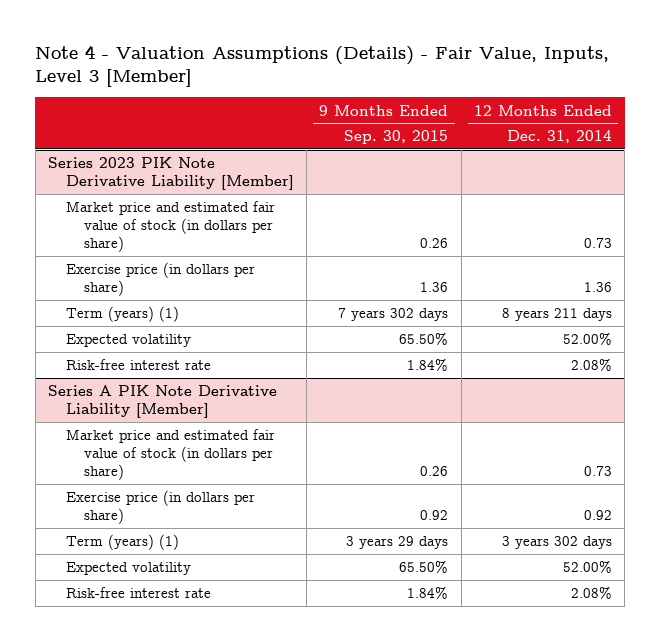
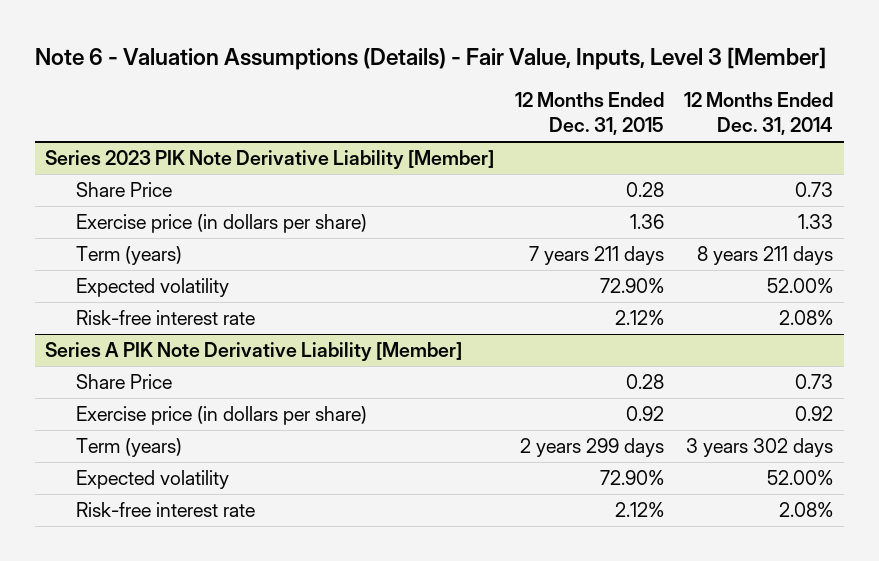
- Note 4 - Valuation Assumptions (Details) - Fair Value, Inputs, Level 3 [Member]
+ Note 6 - Valuation Assumptions (Details) - Fair Value, Inputs, Level 3 [Member]
- | 9 Months Ended Sep. 30, 2015 | 12 Months Ended Dec. 31, 2014
+ | 12 Months Ended Dec. 31, 2015 | 12 Months Ended Dec. 31, 2014
@ Series 2023 PIK Note Derivative Liability [Member]
- Market price and estimated fair value of stock (in dollars per share) | 0.26 | 0.73
- Exercise price (in dollars per share) | 1.36 | 1.36
- Term (years) (1) | 7 years 302 days | 8 years 211 days
+ Share Price | 0.28 | 0.73
+ Exercise price (in dollars per share) | 1.36 | 1.33
+ Term (years) | 7 years 211 days | 8 years 211 days
@ Series A PIK Note Derivative Liability [Member]
- Market price and estimated fair value of stock (in dollars per share) | 0.26 | 0.73
+ Share Price | 0.28 | 0.73
- Term (years) (1) | 3 years 29 days | 3 years 302 days
+ Term (years) | 2 years 299 days | 3 years 302 days

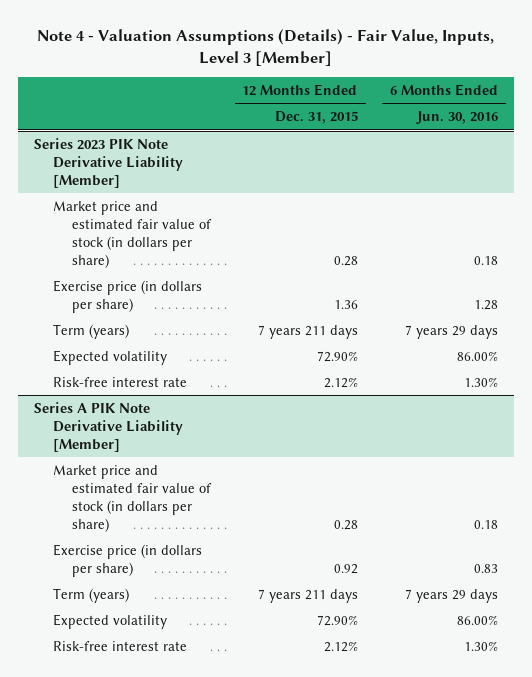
- Note 6 - Valuation Assumptions (Details) - Fair Value, Inputs, Level 3 [Member]
+ Note 4 - Valuation Assumptions (Details) - Fair Value, Inputs, Level 3 [Member]
- | 12 Months Ended Dec. 31, 2015 | 12 Months Ended Dec. 31, 2014
+ | 12 Months Ended Dec. 31, 2015 | 6 Months Ended Jun. 30, 2016
@ Series 2023 PIK Note Derivative Liability [Member]
- Share Price | 0.28 | 0.73
+ Market price and estimated fair value of stock (in dollars per share) | 0.28 | 0.18
@ Series A PIK Note Derivative Liability [Member]
- Share Price | 0.28 | 0.73
+ Market price and estimated fair value of stock (in dollars per share) | 0.28 | 0.18
- Term (years) | 2 years 299 days | 3 years 302 days
+ Term (years) | 7 years 211 days | 7 years 29 days

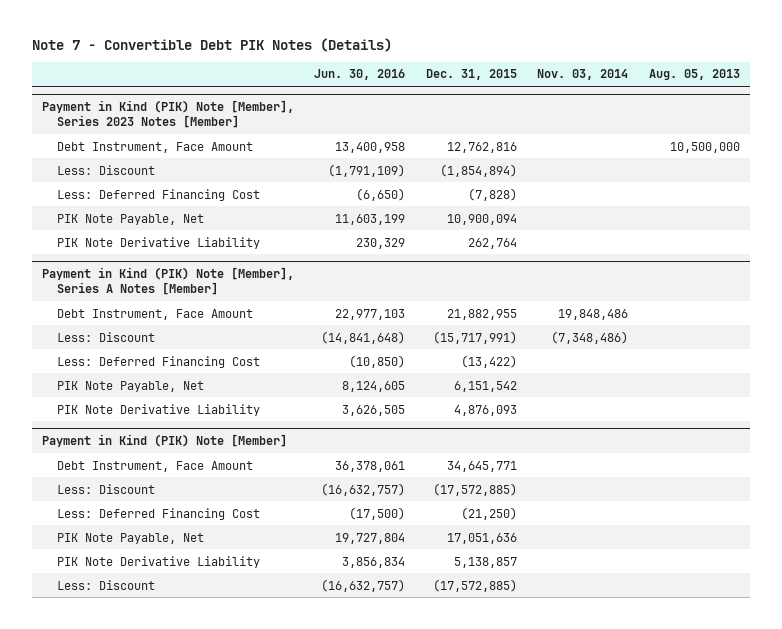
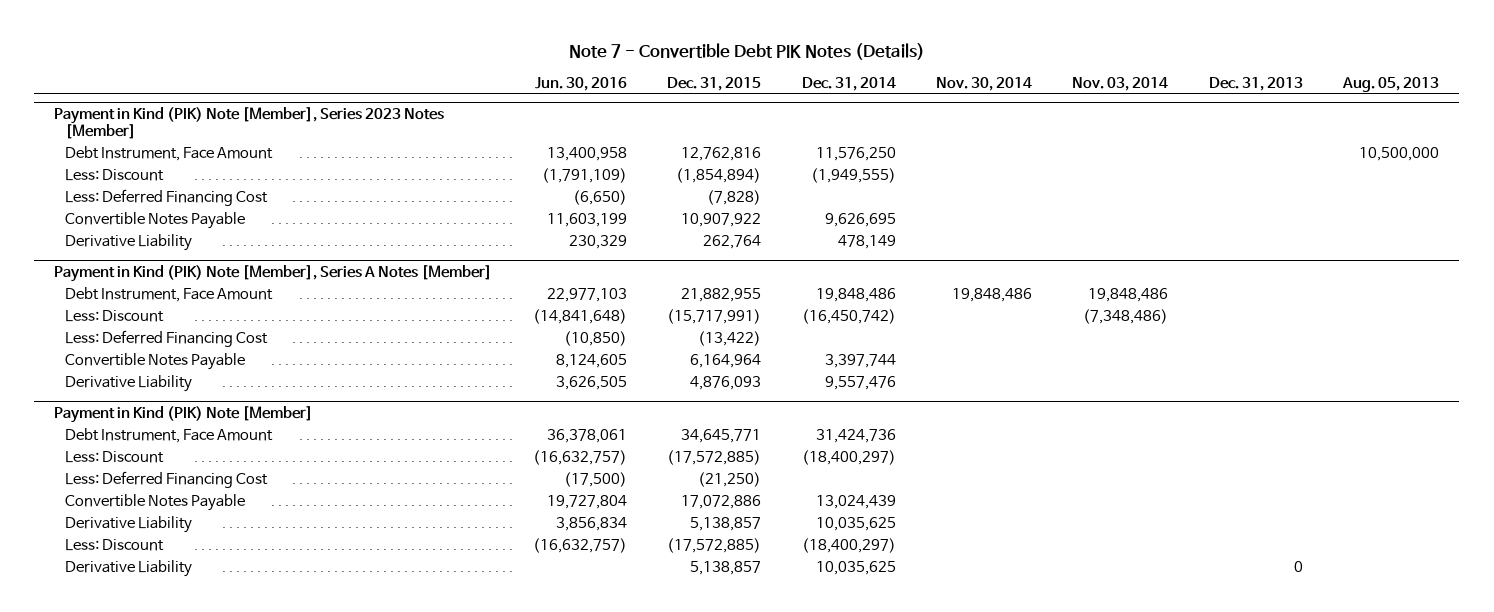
- | Jun. 30, 2016 | Dec. 31, 2015 | Nov. 03, 2014 | Aug. 05, 2013
+ | Jun. 30, 2016 | Dec. 31, 2015 | Dec. 31, 2014 | Nov. 30, 2014 | Nov. 03, 2014 | Dec. 31, 2013 | Aug. 05, 2013
@ Payment in Kind (PIK) Note [Member], Series 2023 Notes [Member]
- PIK Note Payable, Net | 11,603,199 | 10,900,094 | |
- PIK Note Derivative Liability | 230,329 | 262,764 | |
+ Convertible Notes Payable | 11,603,199 | 10,907,922 | 9,626,695 | | | |
+ Derivative Liability | 230,329 | 262,764 | 478,149 | | | |
@ Payment in Kind (PIK) Note [Member], Series A Notes [Member]
- PIK Note Payable, Net | 8,124,605 | 6,151,542 | |
- PIK Note Derivative Liability | 3,626,505 | 4,876,093 | |
+ Convertible Notes Payable | 8,124,605 | 6,164,964 | 3,397,744 | | | |
+ Derivative Liability | 3,626,505 | 4,876,093 | 9,557,476 | | | |
@ Payment in Kind (PIK) Note [Member]
- PIK Note Payable, Net | 19,727,804 | 17,051,636 | |
- PIK Note Derivative Liability | 3,856,834 | 5,138,857 | |
+ Convertible Notes Payable | 19,727,804 | 17,072,886 | 13,024,439 | | | |
+ Derivative Liability | 3,856,834 | 5,138,857 | 10,035,625 | | | |
+ Derivative Liability | | 5,138,857 | 10,035,625 | | | 0 |

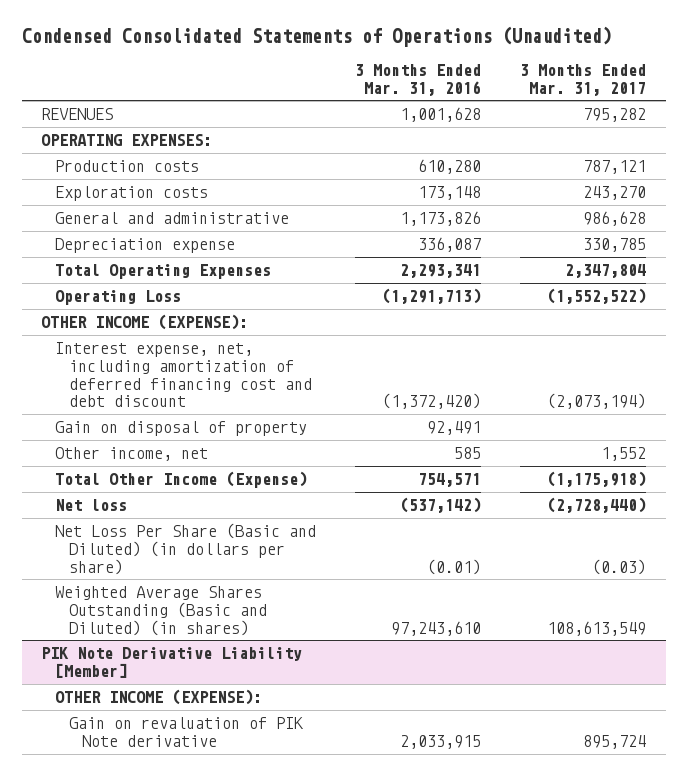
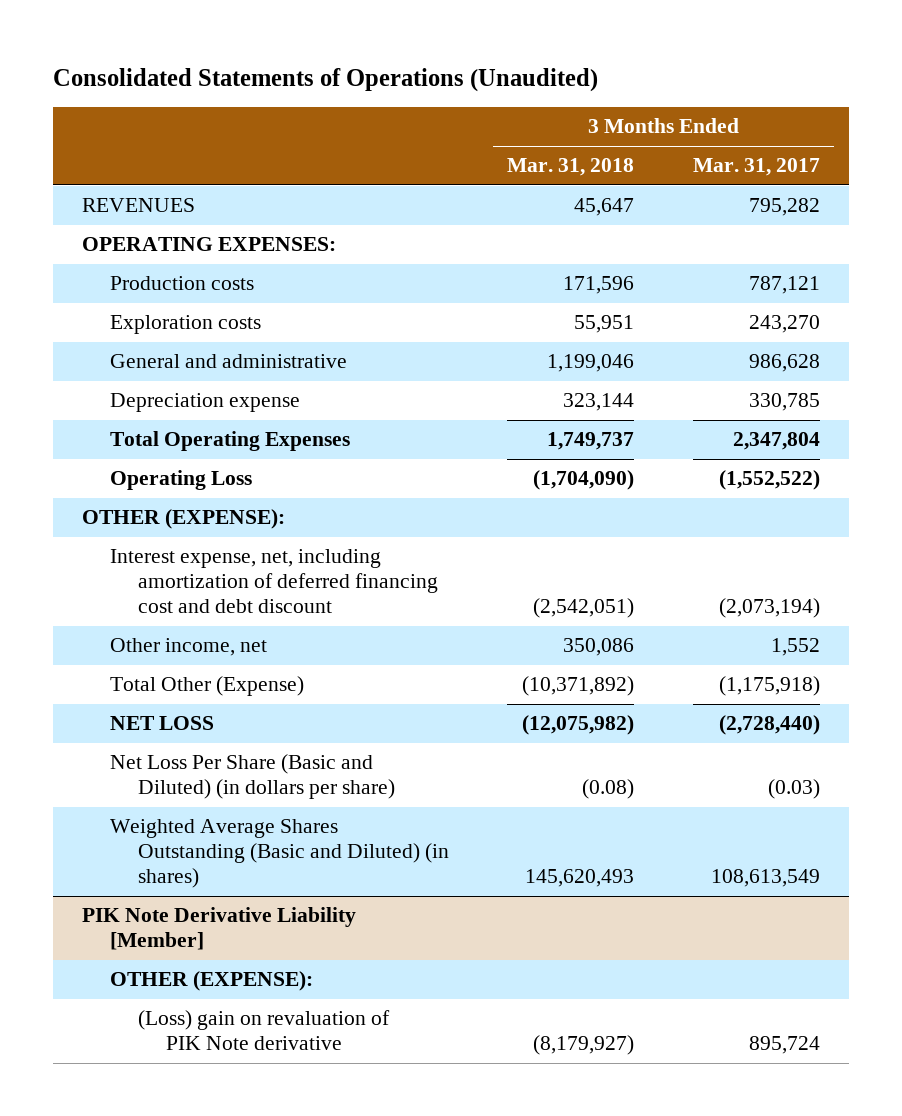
- Condensed Consolidated Statements of Operations (Unaudited)
+ Consolidated Statements of Operations (Unaudited)
- | 3 Months Ended Mar. 31, 2016 | 3 Months Ended Mar. 31, 2017
+ | 3 Months Ended Mar. 31, 2018 | 3 Months Ended Mar. 31, 2017
- OTHER INCOME (EXPENSE):
+ OTHER (EXPENSE):
- Gain on disposal of property | 92,491 |
- Total Other Income (Expense) | 754,571 | (1,175,918)
- Net loss | (537,142) | (2,728,440)
+ Total Other (Expense) | (10,371,892) | (1,175,918)
+ NET LOSS | (12,075,982) | (2,728,440)
@ PIK Note Derivative Liability [Member]
- OTHER INCOME (EXPENSE):
- Gain on revaluation of PIK Note derivative | 2,033,915 | 895,724
+ OTHER (EXPENSE):
+ (Loss) gain on revaluation of PIK Note derivative | (8,179,927) | 895,724

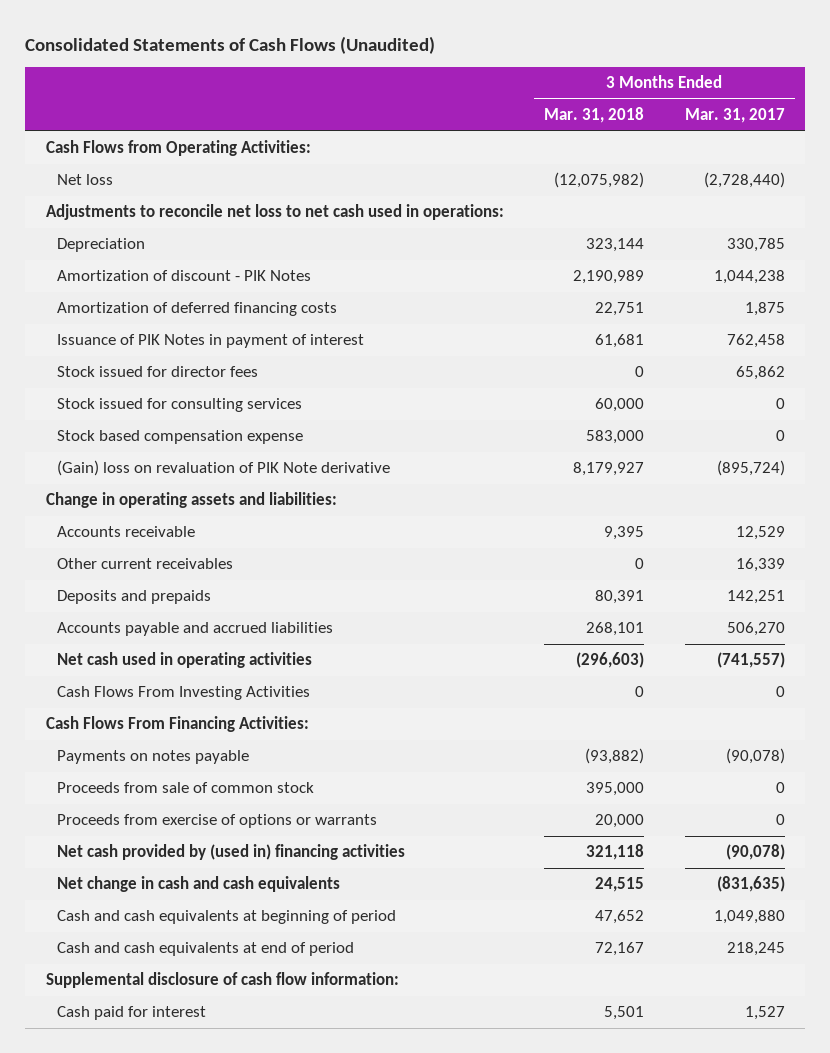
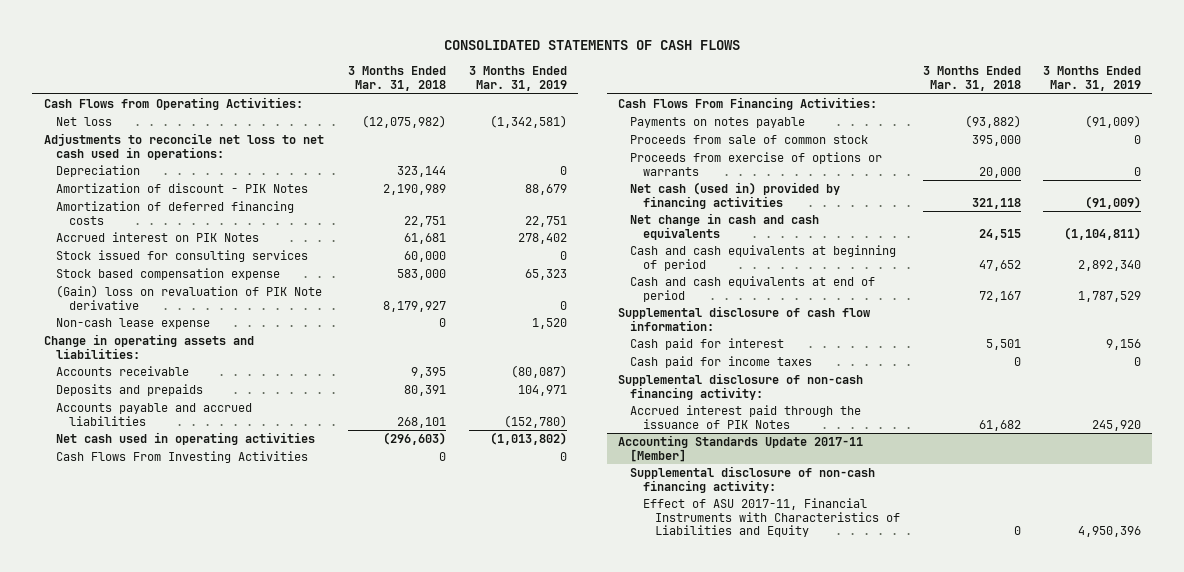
- Consolidated Statements of Cash Flows (Unaudited)
+ CONSOLIDATED STATEMENTS OF CASH FLOWS
- | 3 Months Ended Mar. 31, 2018 | 3 Months Ended Mar. 31, 2017
+ | 3 Months Ended Mar. 31, 2018 | 3 Months Ended Mar. 31, 2019
- Issuance of PIK Notes in payment of interest | 61,681 | 762,458
- Stock issued for director fees | 0 | 65,862
+ Accrued interest on PIK Notes | 61,681 | 278,402
+ Non-cash lease expense | 0 | 1,520
- Other current receivables | 0 | 16,339
- Net cash provided by (used in) financing activities | 321,118 | (90,078)
+ Net cash (used in) provided by financing activities | 321,118 | (91,009)
+ Cash paid for income taxes | 0 | 0
+ Supplemental disclosure of non-cash financing activity:
+ Accrued interest paid through the issuance of PIK Notes | 61,682 | 245,920
+ Accounting Standards Update 2017-11 [Member]
+ Supplemental disclosure of non-cash financing activity:
+ Effect of ASU 2017-11, Financial Instruments with Characteristics of Liabilities and Equity | 0 | 4,950,396

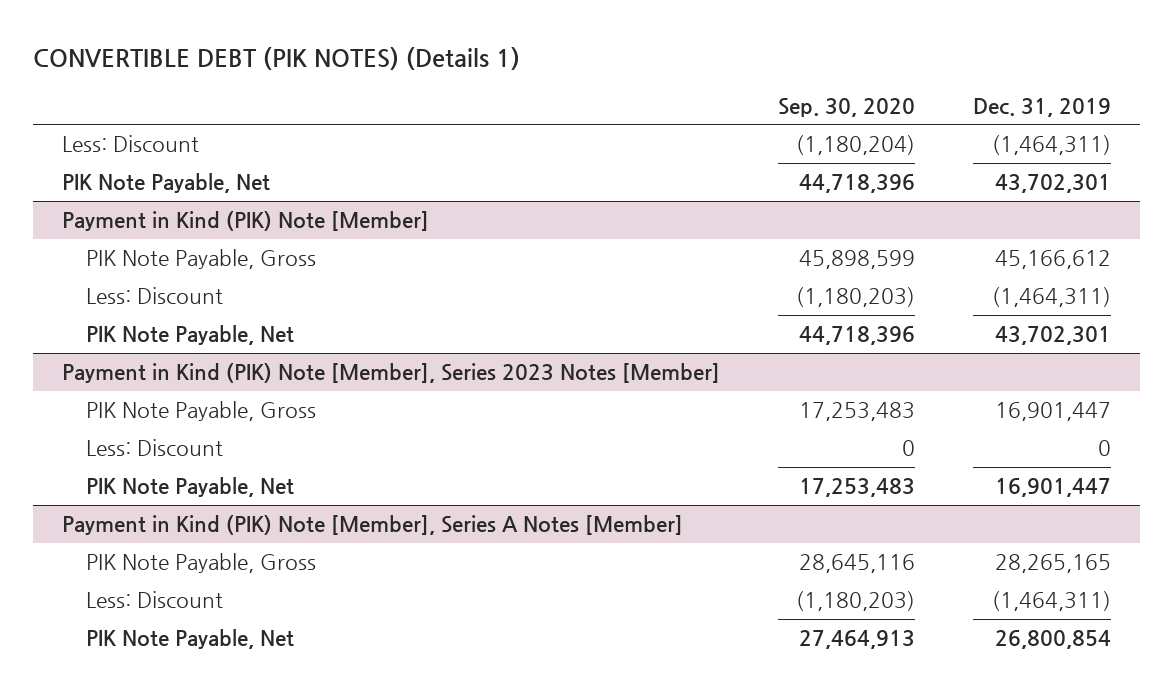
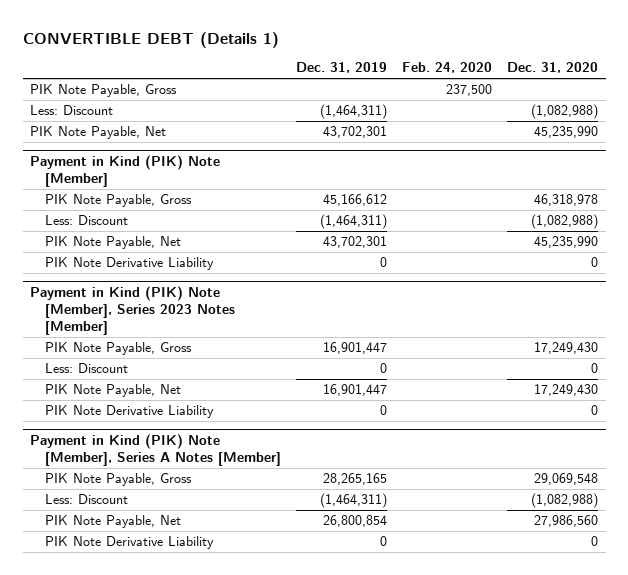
- CONVERTIBLE DEBT (PIK NOTES) (Details 1)
+ CONVERTIBLE DEBT (Details 1)
- | Sep. 30, 2020 | Dec. 31, 2019
+ | Dec. 31, 2019 | Feb. 24, 2020 | Dec. 31, 2020
+ PIK Note Payable, Gross | | 237,500 |
@ Payment in Kind (PIK) Note [Member]
+ PIK Note Derivative Liability | 0 | | 0
@ Payment in Kind (PIK) Note [Member], Series 2023 Notes [Member]
+ PIK Note Derivative Liability | 0 | | 0
@ Payment in Kind (PIK) Note [Member], Series A Notes [Member]
+ PIK Note Derivative Liability | 0 | | 0

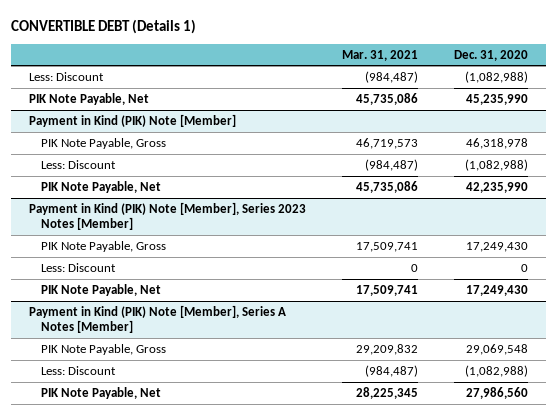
- | Dec. 31, 2019 | Feb. 24, 2020 | Dec. 31, 2020
+ | Mar. 31, 2021 | Dec. 31, 2020
- PIK Note Payable, Gross | | 237,500 |
@ Payment in Kind (PIK) Note [Member]
- PIK Note Payable, Net | 43,702,301 | | 45,235,990
- PIK Note Derivative Liability | 0 | | 0
+ PIK Note Payable, Net | 45,735,086 | 42,235,990
@ Payment in Kind (PIK) Note [Member], Series 2023 Notes [Member]
- PIK Note Derivative Liability | 0 | | 0
@ Payment in Kind (PIK) Note [Member], Series A Notes [Member]
- PIK Note Derivative Liability | 0 | | 0

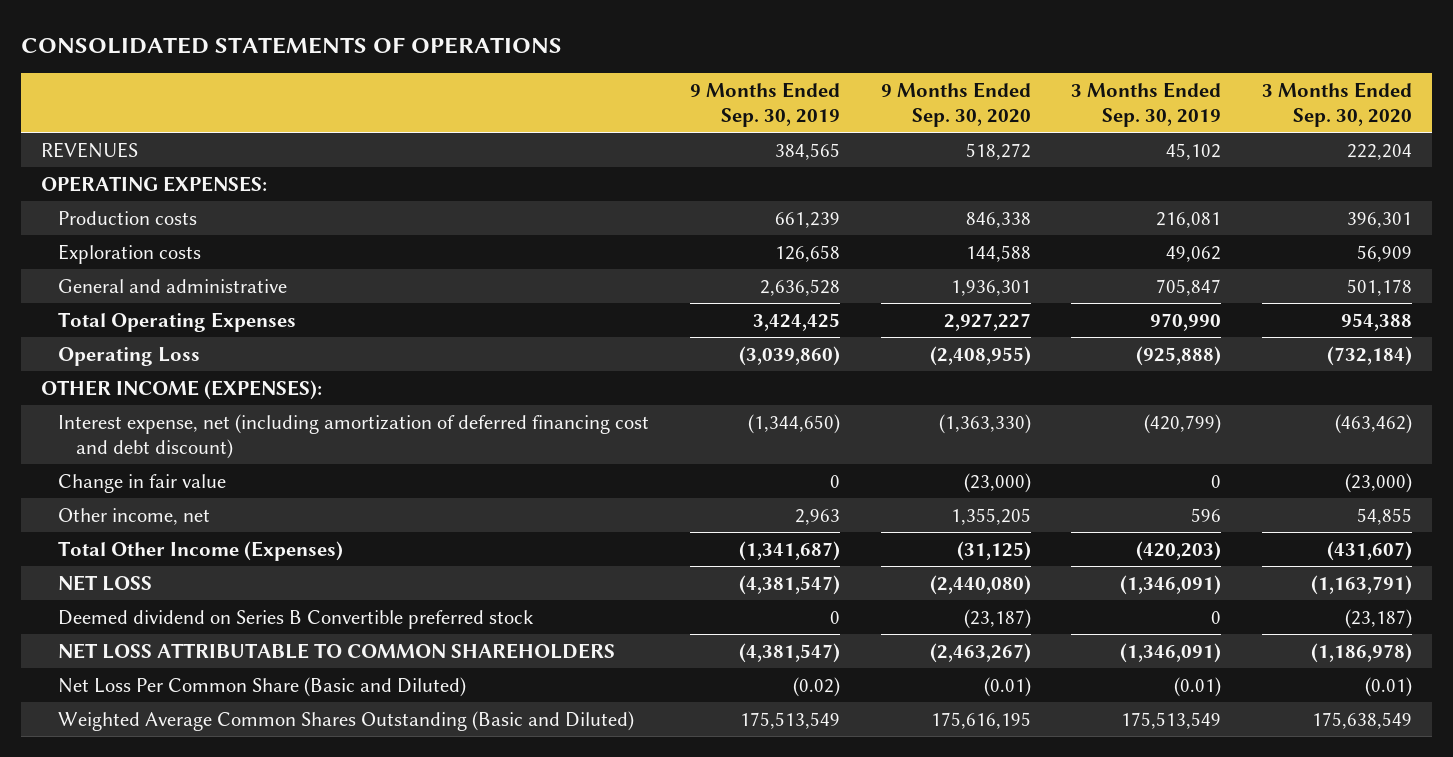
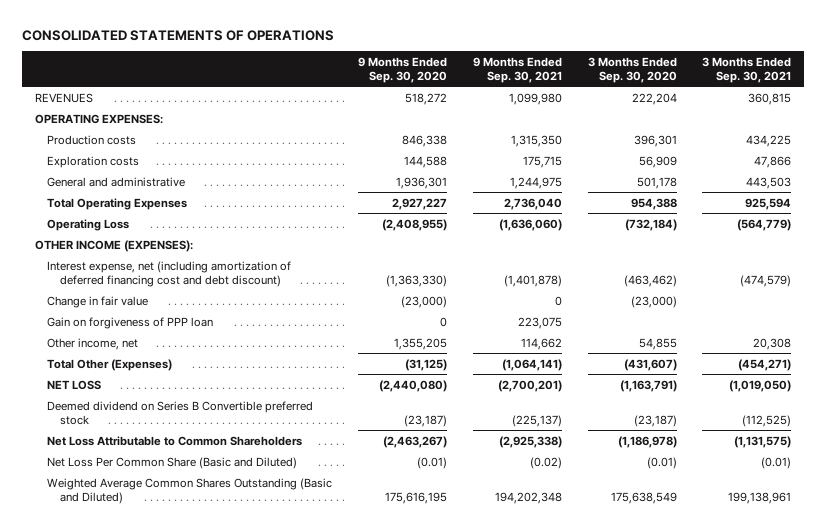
- | 9 Months Ended Sep. 30, 2019 | 9 Months Ended Sep. 30, 2020 | 3 Months Ended Sep. 30, 2019 | 3 Months Ended Sep. 30, 2020
+ | 9 Months Ended Sep. 30, 2020 | 9 Months Ended Sep. 30, 2021 | 3 Months Ended Sep. 30, 2020 | 3 Months Ended Sep. 30, 2021
+ Gain on forgiveness of PPP loan | 0 | 223,075 | |
- Total Other Income (Expenses) | (1,341,687) | (31,125) | (420,203) | (431,607)
+ Total Other (Expenses) | (31,125) | (1,064,141) | (431,607) | (454,271)
- NET LOSS ATTRIBUTABLE TO COMMON SHAREHOLDERS | (4,381,547) | (2,463,267) | (1,346,091) | (1,186,978)
+ Net Loss Attributable to Common Shareholders | (2,463,267) | (2,925,338) | (1,186,978) | (1,131,575)

